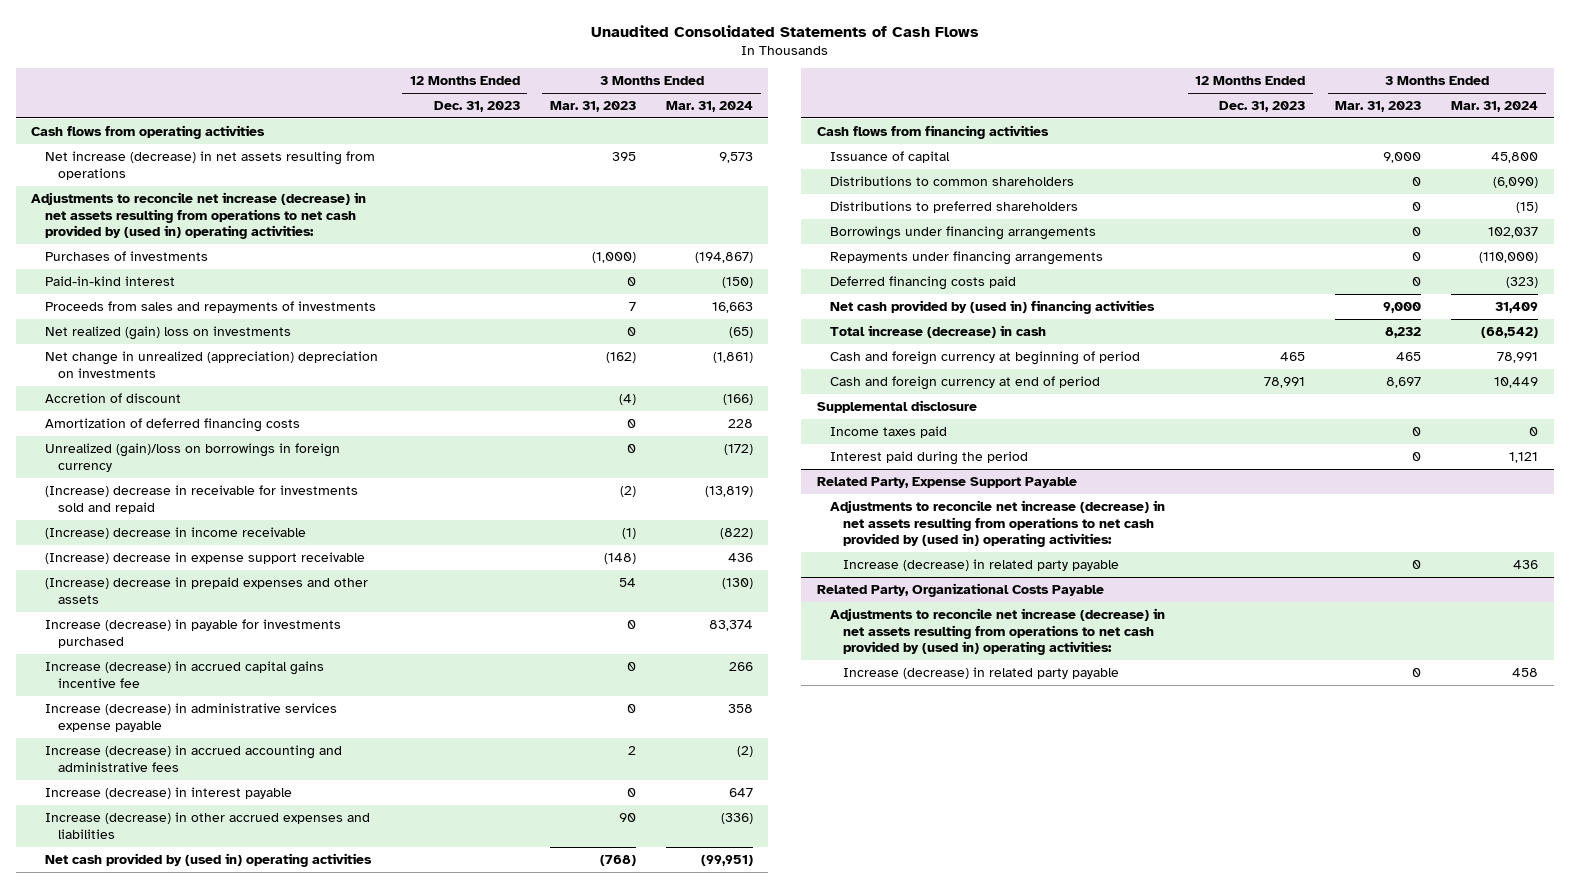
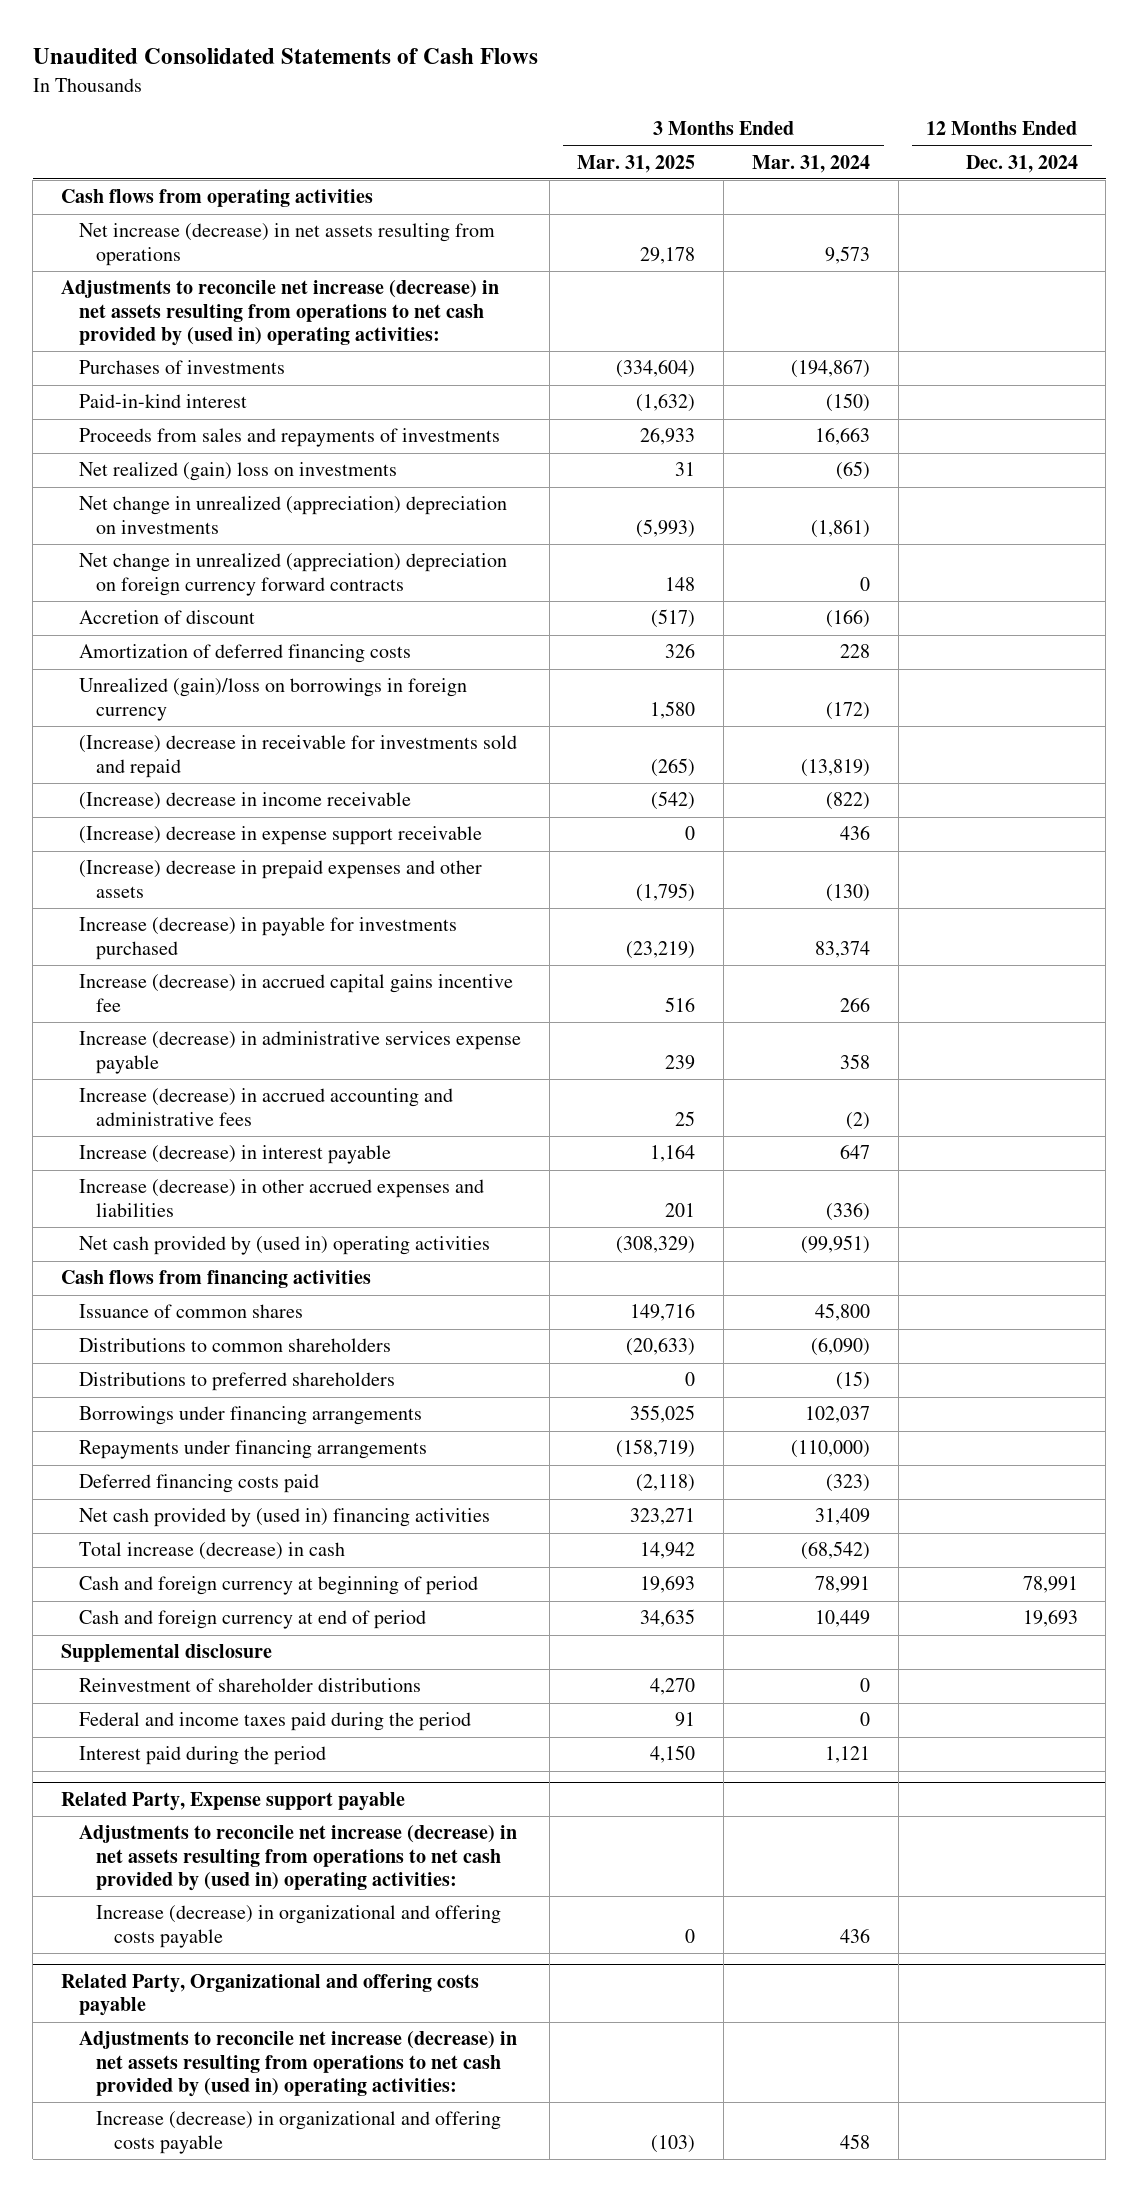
- | 12 Months Ended Dec. 31, 2023 | 3 Months Ended Mar. 31, 2023 | 3 Months Ended Mar. 31, 2024
+ | 3 Months Ended Mar. 31, 2025 | 3 Months Ended Mar. 31, 2024 | 12 Months Ended Dec. 31, 2024
+ Net change in unrealized (appreciation) depreciation on foreign currency forward contracts | 148 | 0 |
- Issuance of capital | | 9,000 | 45,800
+ Issuance of common shares | 149,716 | 45,800 |
- Income taxes paid | | 0 | 0
+ Reinvestment of shareholder distributions | 4,270 | 0 |
+ Federal and income taxes paid during the period | 91 | 0 |
- Related Party, Expense Support Payable
+ Related Party, Expense support payable
- Increase (decrease) in related party payable | | 0 | 436
- Related Party, Organizational Costs Payable
+ Increase (decrease) in organizational and offering costs payable | 0 | 436 |
+ Related Party, Organizational and offering costs payable
- Increase (decrease) in related party payable | | 0 | 458
+ Increase (decrease) in organizational and offering costs payable | (103) | 458 |

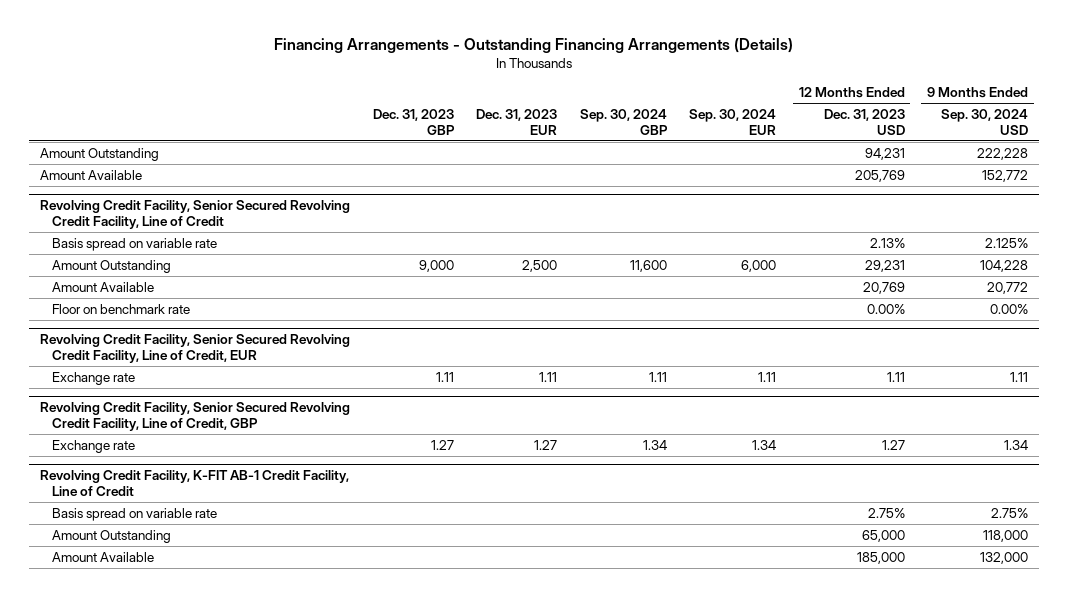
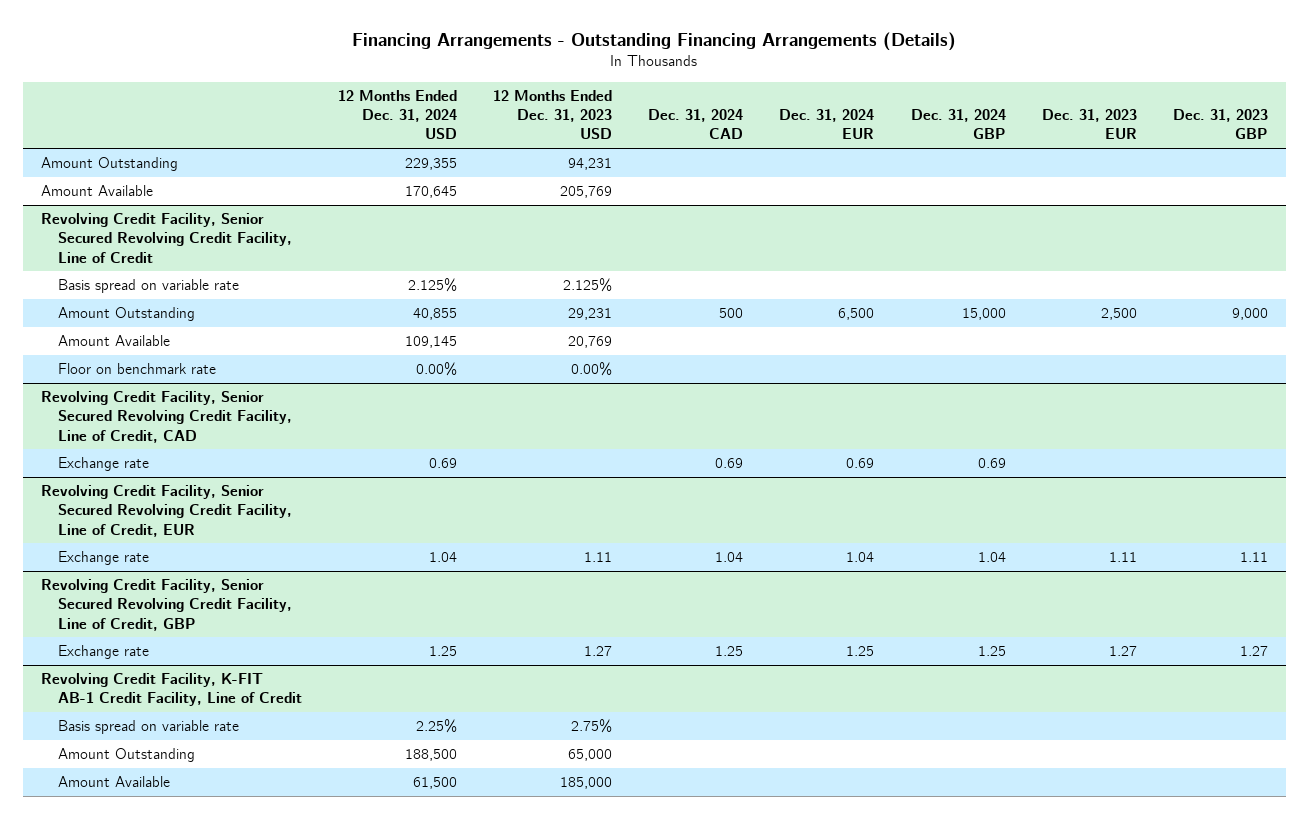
- | Dec. 31, 2023 GBP | Dec. 31, 2023 EUR | Sep. 30, 2024 GBP | Sep. 30, 2024 EUR | 12 Months Ended Dec. 31, 2023 USD | 9 Months Ended Sep. 30, 2024 USD
+ | 12 Months Ended Dec. 31, 2024 USD | 12 Months Ended Dec. 31, 2023 USD | Dec. 31, 2024 CAD | Dec. 31, 2024 EUR | Dec. 31, 2024 GBP | Dec. 31, 2023 EUR | Dec. 31, 2023 GBP
@ Revolving Credit Facility, Senior Secured Revolving Credit Facility, Line of Credit
- Basis spread on variable rate | | | | | 2.13% | 2.125%
+ Basis spread on variable rate | 2.125% | 2.125% | | | | |
+ Revolving Credit Facility, Senior Secured Revolving Credit Facility, Line of Credit, CAD
+ Exchange rate | 0.69 | | 0.69 | 0.69 | 0.69 | |

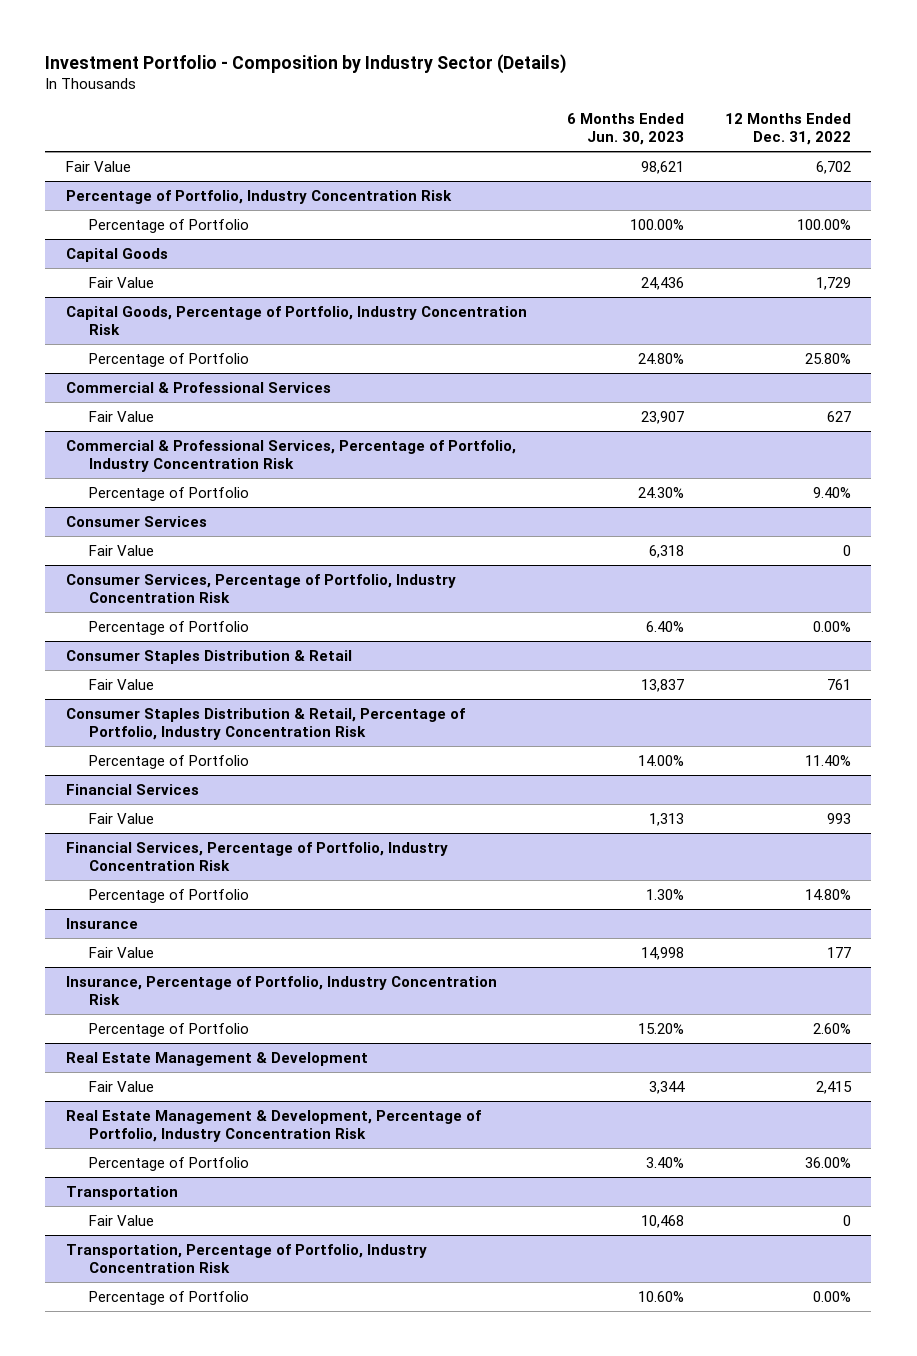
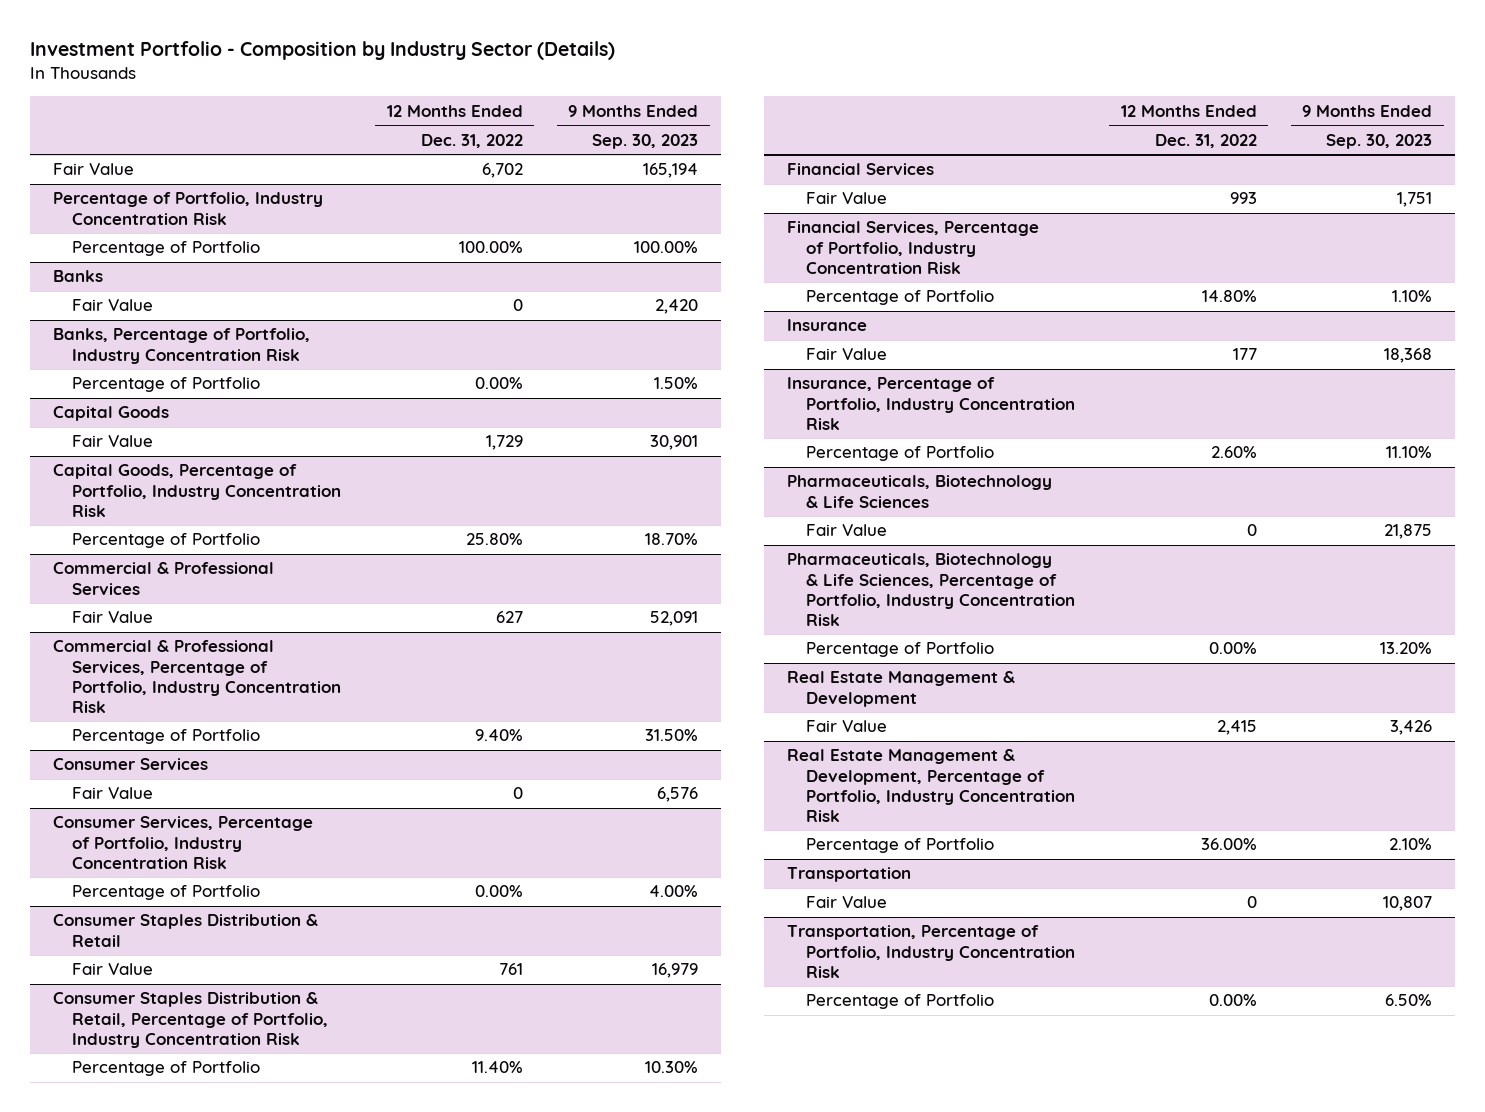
- | 6 Months Ended Jun. 30, 2023 | 12 Months Ended Dec. 31, 2022
+ | 12 Months Ended Dec. 31, 2022 | 9 Months Ended Sep. 30, 2023
+ Banks
+ Fair Value | 0 | 2,420
+ Banks, Percentage of Portfolio, Industry Concentration Risk
+ Percentage of Portfolio | 0.00% | 1.50%
+ Pharmaceuticals, Biotechnology & Life Sciences
+ Fair Value | 0 | 21,875
+ Pharmaceuticals, Biotechnology & Life Sciences, Percentage of Portfolio, Industry Concentration Risk
+ Percentage of Portfolio | 0.00% | 13.20%

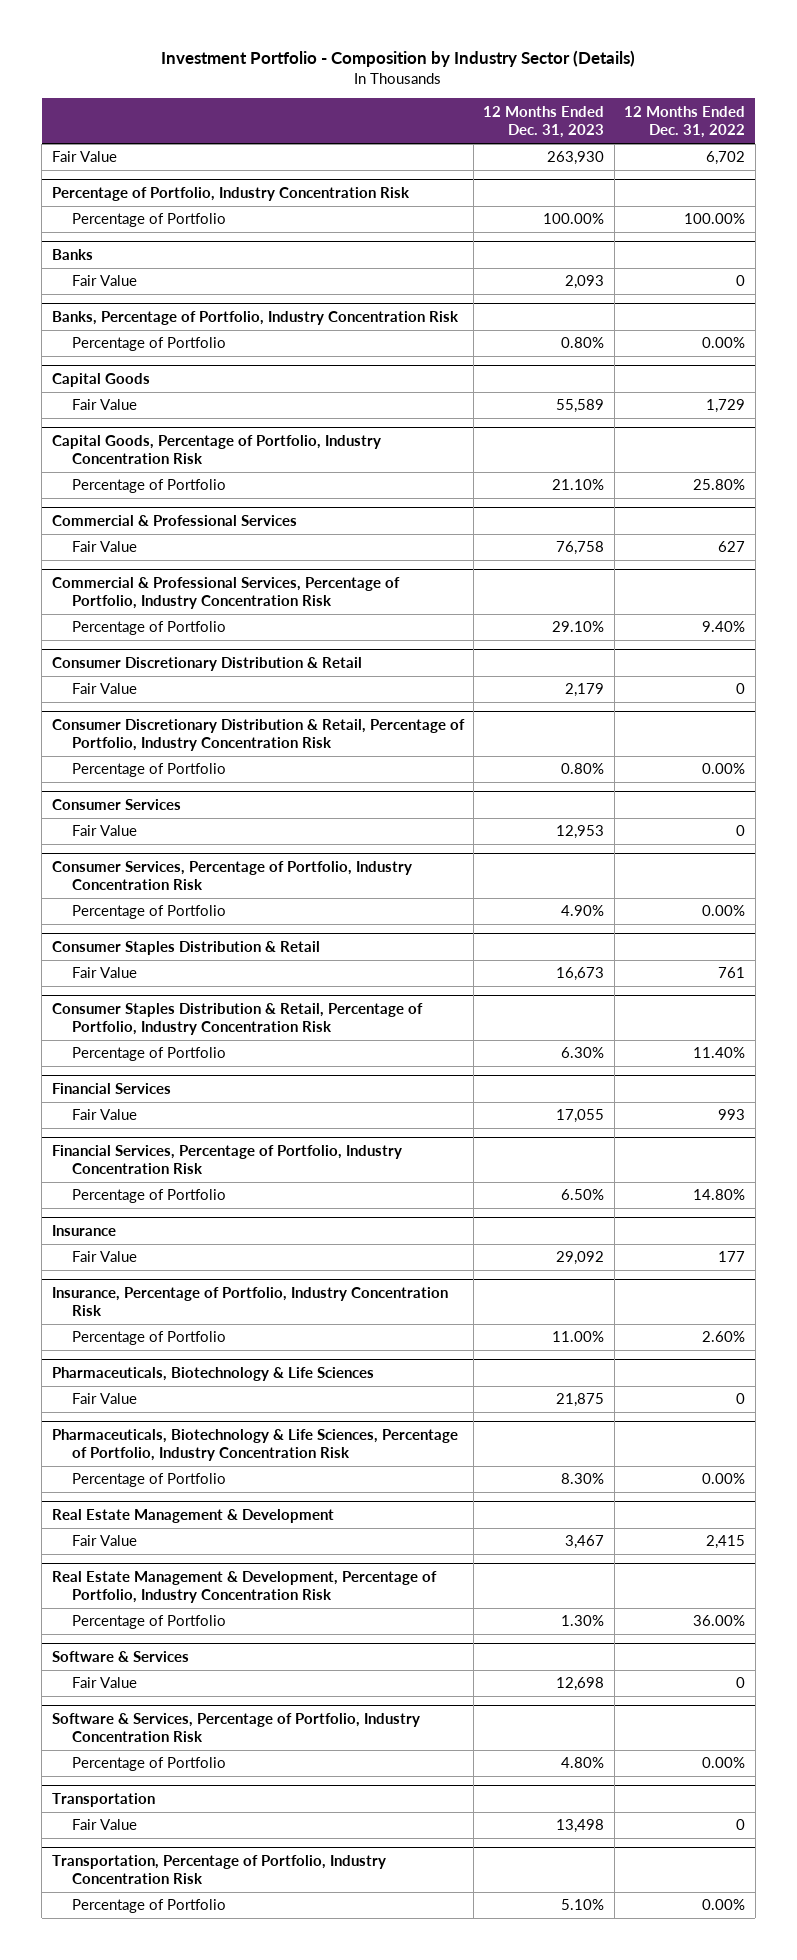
- | 12 Months Ended Dec. 31, 2022 | 9 Months Ended Sep. 30, 2023
+ | 12 Months Ended Dec. 31, 2023 | 12 Months Ended Dec. 31, 2022
+ Consumer Discretionary Distribution & Retail
+ Fair Value | 2,179 | 0
+ Consumer Discretionary Distribution & Retail, Percentage of Portfolio, Industry Concentration Risk
+ Percentage of Portfolio | 0.80% | 0.00%
+ Software & Services
+ Fair Value | 12,698 | 0
+ Software & Services, Percentage of Portfolio, Industry Concentration Risk
+ Percentage of Portfolio | 4.80% | 0.00%

